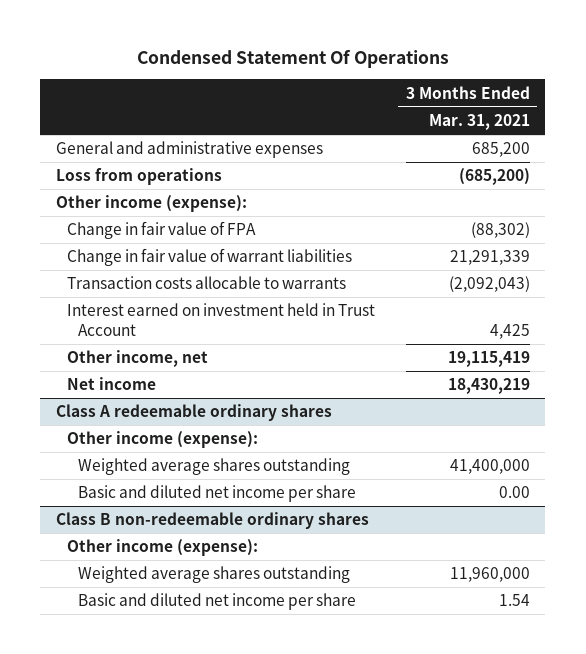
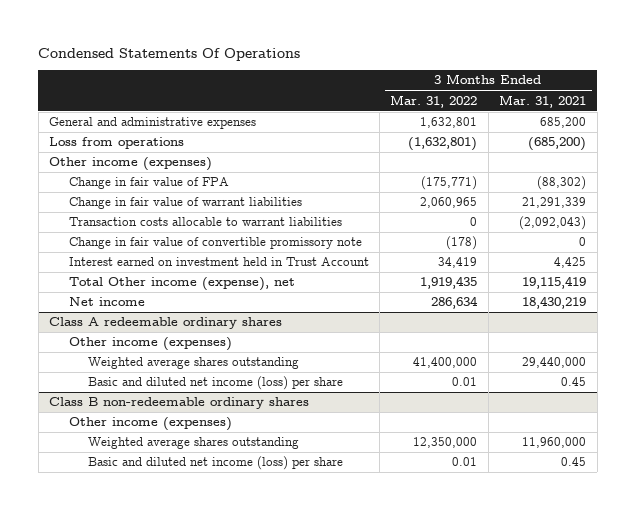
- Condensed Statement Of Operations
+ Condensed Statements Of Operations
- | 3 Months Ended Mar. 31, 2021
+ | 3 Months Ended Mar. 31, 2022 | 3 Months Ended Mar. 31, 2021
- Other income (expense):
+ Other income (expenses)
- Transaction costs allocable to warrants | (2,092,043)
+ Transaction costs allocable to warrant liabilities | 0 | (2,092,043)
+ Change in fair value of convertible promissory note | (178) | 0
- Other income, net | 19,115,419
+ Total Other income (expense), net | 1,919,435 | 19,115,419
@ Class A redeemable ordinary shares
- Other income (expense):
- Weighted average shares outstanding | 41,400,000
- Basic and diluted net income per share | 0.00
+ Other income (expenses)
+ Weighted average shares outstanding | 41,400,000 | 29,440,000
+ Basic and diluted net income (loss) per share | 0.01 | 0.45
@ Class B non-redeemable ordinary shares
- Other income (expense):
+ Other income (expenses)
- Basic and diluted net income per share | 1.54
+ Basic and diluted net income (loss) per share | 0.01 | 0.45

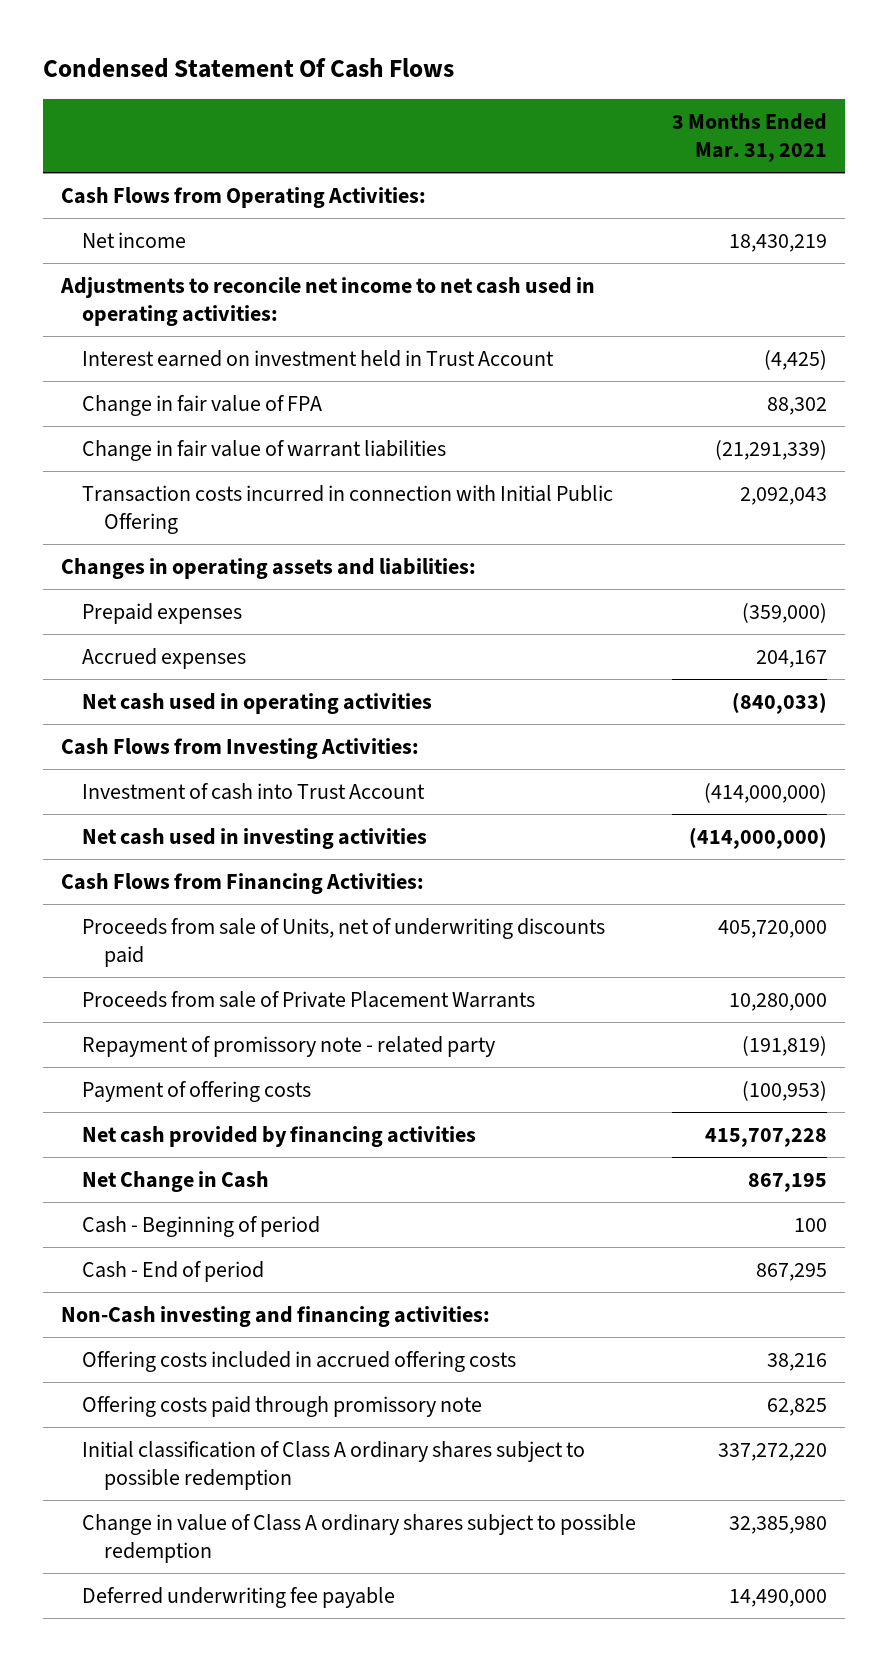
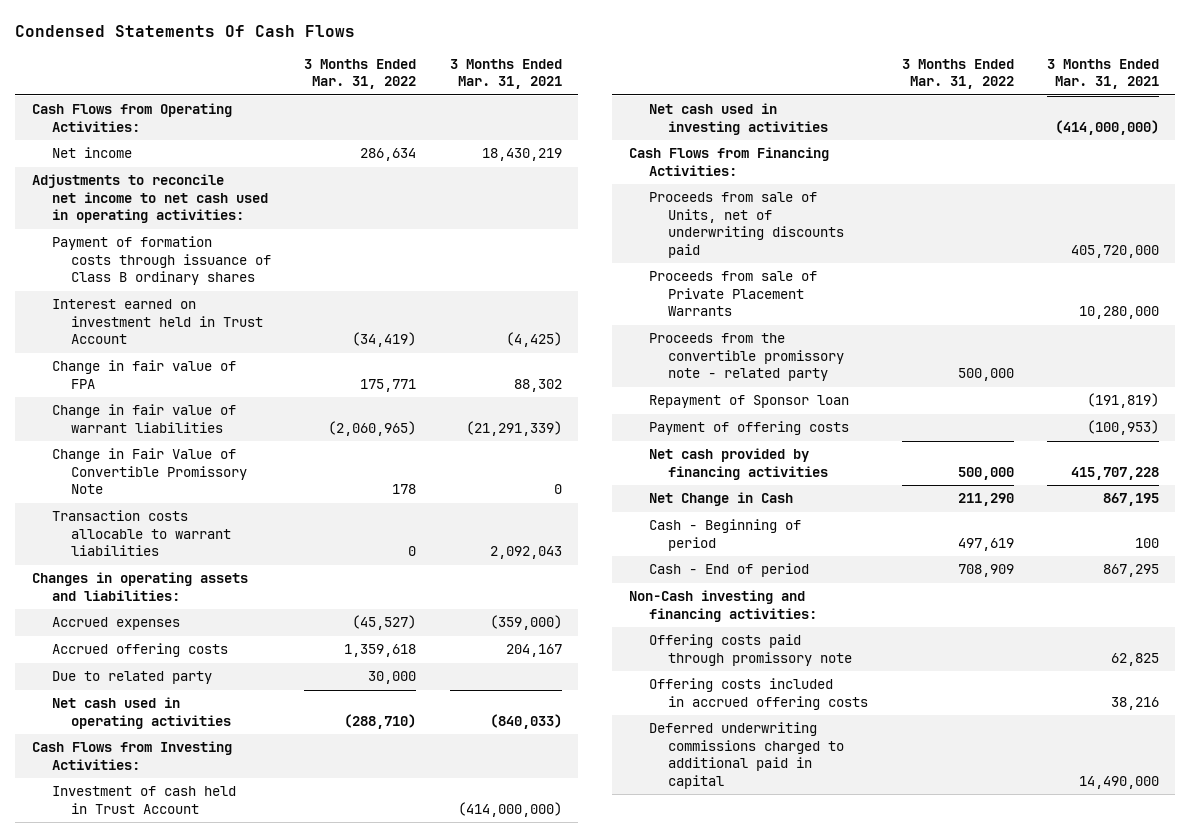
- Condensed Statement Of Cash Flows
+ Condensed Statements Of Cash Flows
- | 3 Months Ended Mar. 31, 2021
+ | 3 Months Ended Mar. 31, 2022 | 3 Months Ended Mar. 31, 2021
+ Payment of formation costs through issuance of Class B ordinary shares
- Transaction costs incurred in connection with Initial Public Offering | 2,092,043
+ Change in Fair Value of Convertible Promissory Note | 178 | 0
+ Transaction costs allocable to warrant liabilities | 0 | 2,092,043
- Prepaid expenses | (359,000)
- Accrued expenses | 204,167
+ Accrued expenses | (45,527) | (359,000)
+ Accrued offering costs | 1,359,618 | 204,167
+ Due to related party | 30,000 |
- Investment of cash into Trust Account | (414,000,000)
+ Investment of cash held in Trust Account | | (414,000,000)
- Repayment of promissory note - related party | (191,819)
+ Proceeds from the convertible promissory note - related party | 500,000 |
+ Repayment of Sponsor loan | | (191,819)
- Initial classification of Class A ordinary shares subject to possible redemption | 337,272,220
- Change in value of Class A ordinary shares subject to possible redemption | 32,385,980
- Deferred underwriting fee payable | 14,490,000
moved down: Offering costs included in accrued offering costs | | 38,216
+ Deferred underwriting commissions charged to additional paid in capital | | 14,490,000

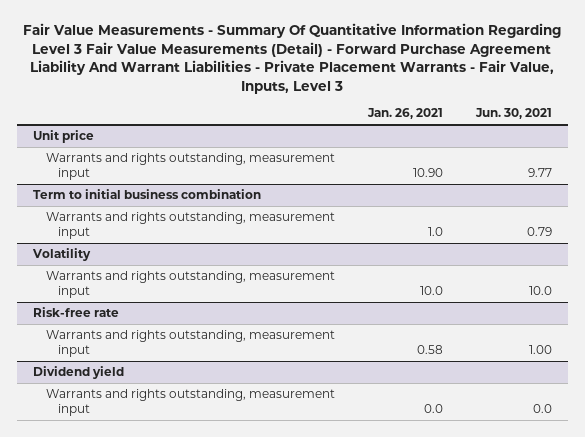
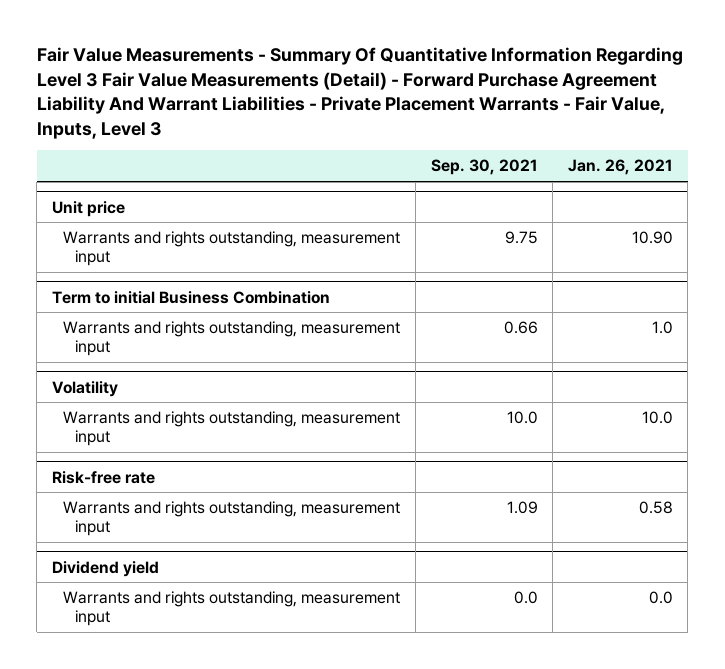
- | Jan. 26, 2021 | Jun. 30, 2021
+ | Sep. 30, 2021 | Jan. 26, 2021
- Term to initial business combination
+ Term to initial Business Combination

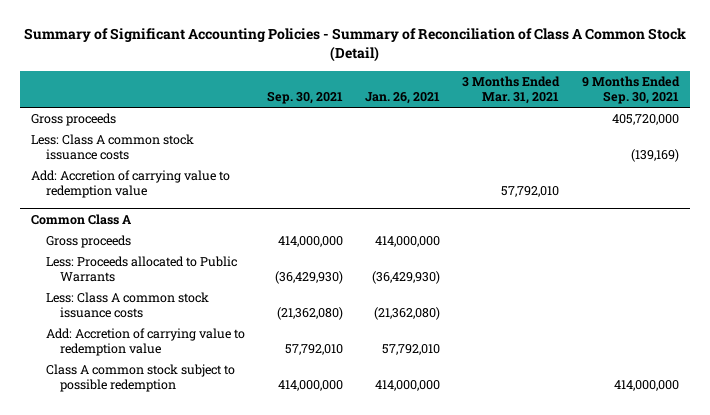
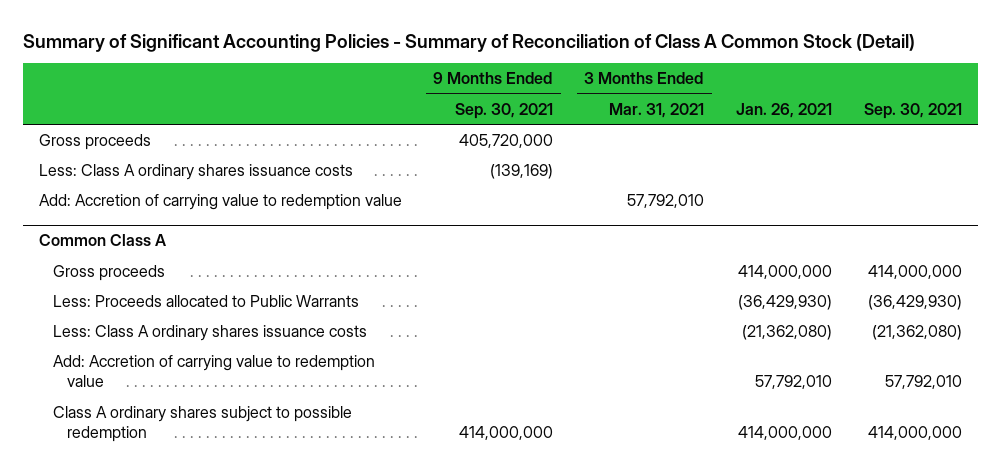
- | Sep. 30, 2021 | Jan. 26, 2021 | 3 Months Ended Mar. 31, 2021 | 9 Months Ended Sep. 30, 2021
+ | 9 Months Ended Sep. 30, 2021 | 3 Months Ended Mar. 31, 2021 | Jan. 26, 2021 | Sep. 30, 2021
- Less: Class A common stock issuance costs | | | | (139,169)
+ Less: Class A ordinary shares issuance costs | (139,169) | | |
@ Common Class A
- Less: Class A common stock issuance costs | (21,362,080) | (21,362,080) | |
+ Less: Class A ordinary shares issuance costs | | | (21,362,080) | (21,362,080)
- Class A common stock subject to possible redemption | 414,000,000 | 414,000,000 | | 414,000,000
+ Class A ordinary shares subject to possible redemption | 414,000,000 | | 414,000,000 | 414,000,000

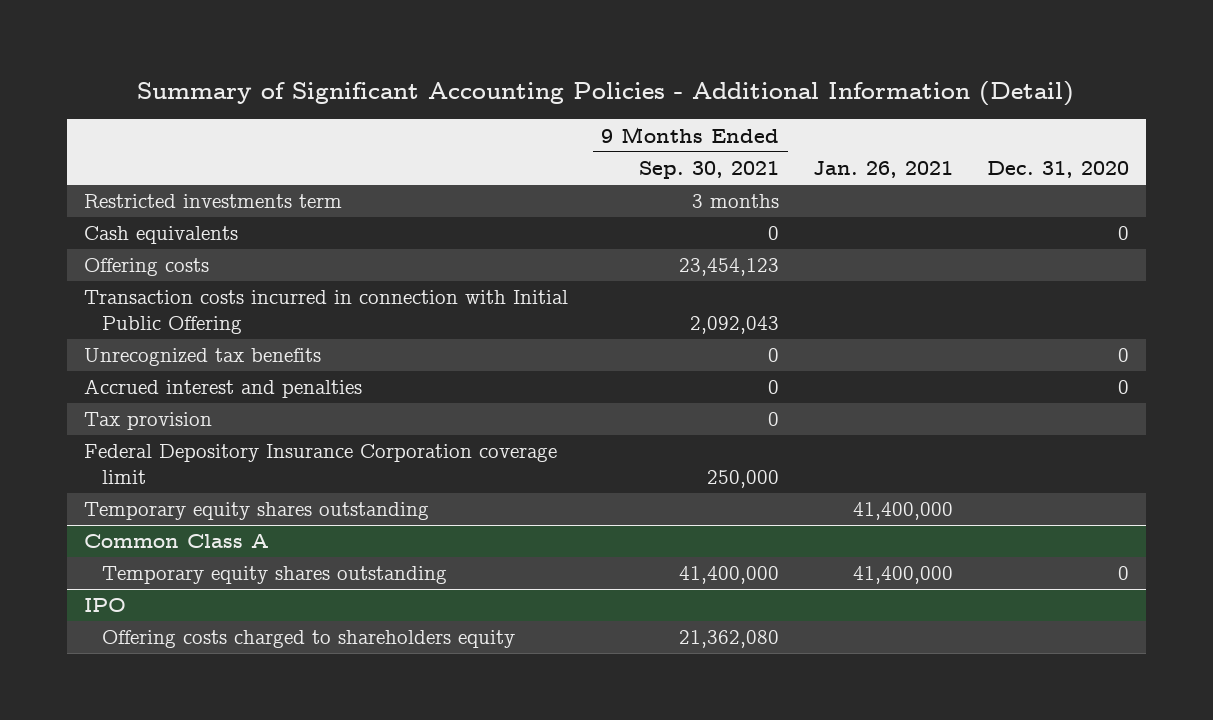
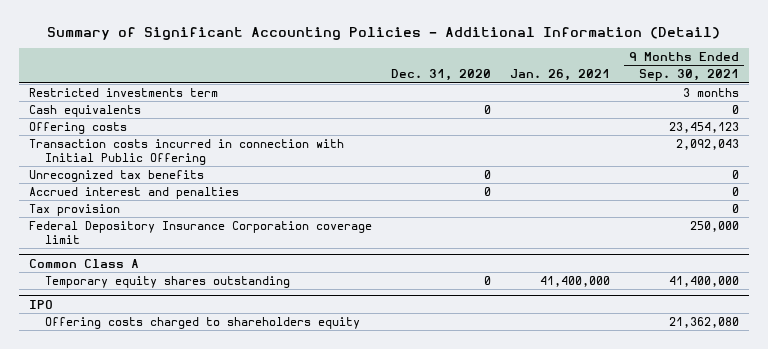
- | 9 Months Ended Sep. 30, 2021 | Jan. 26, 2021 | Dec. 31, 2020
+ | Dec. 31, 2020 | Jan. 26, 2021 | 9 Months Ended Sep. 30, 2021
- Temporary equity shares outstanding | | 41,400,000 |

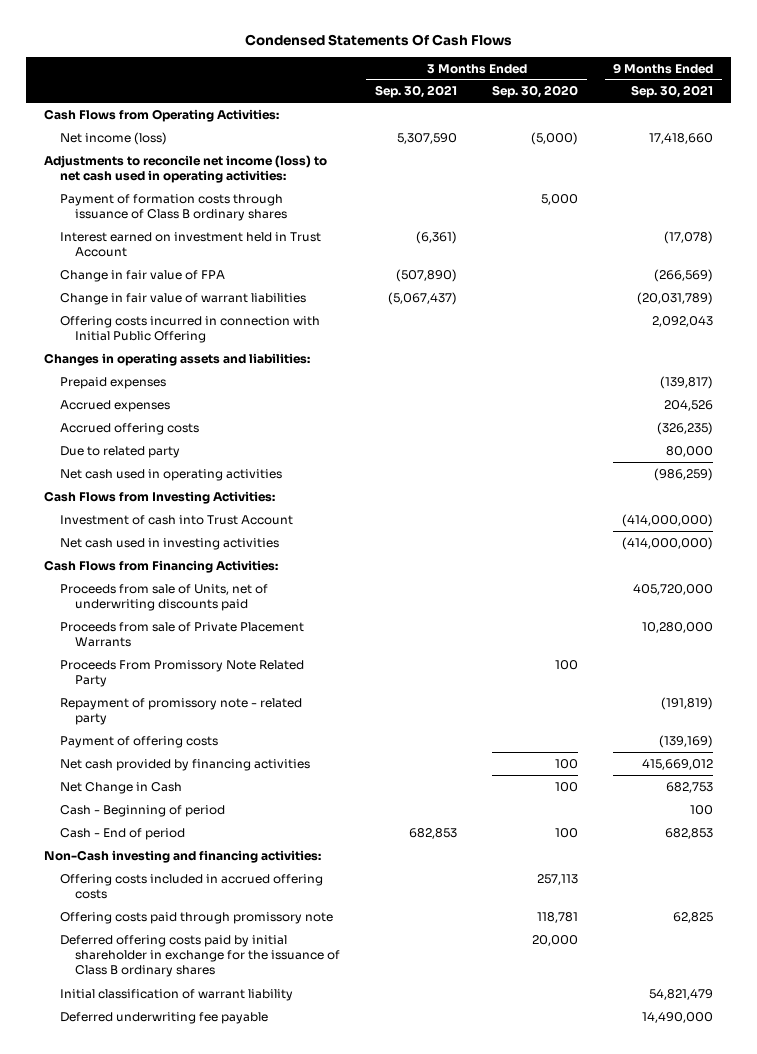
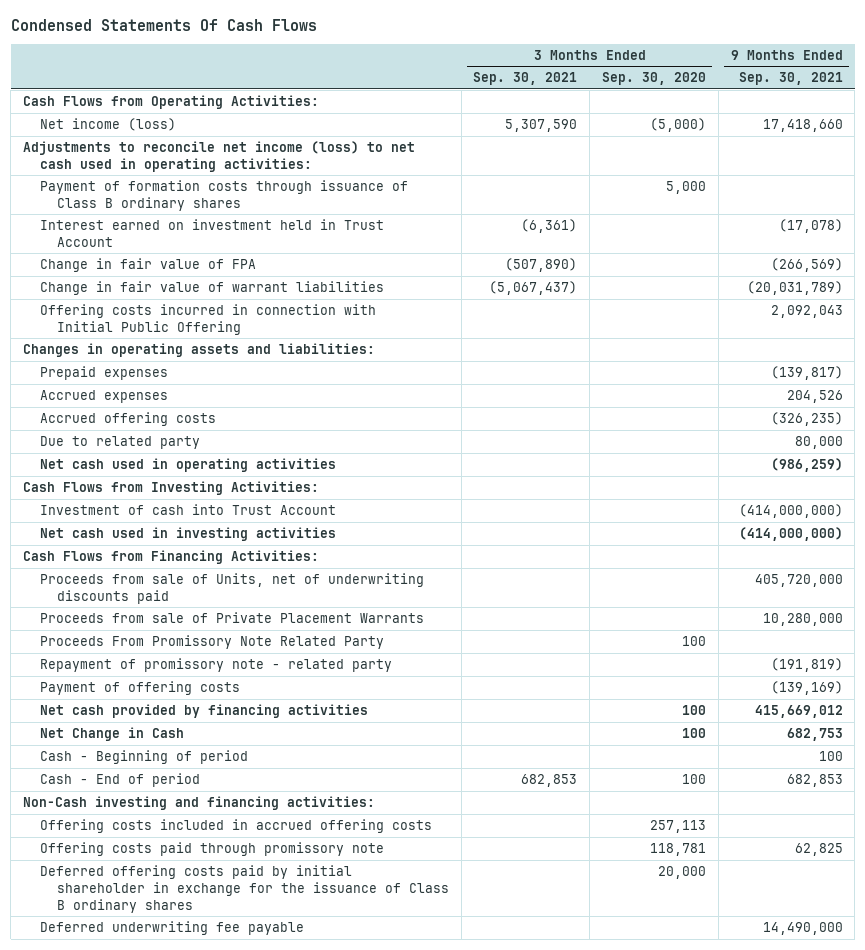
- Initial classification of warrant liability | | | 54,821,479

